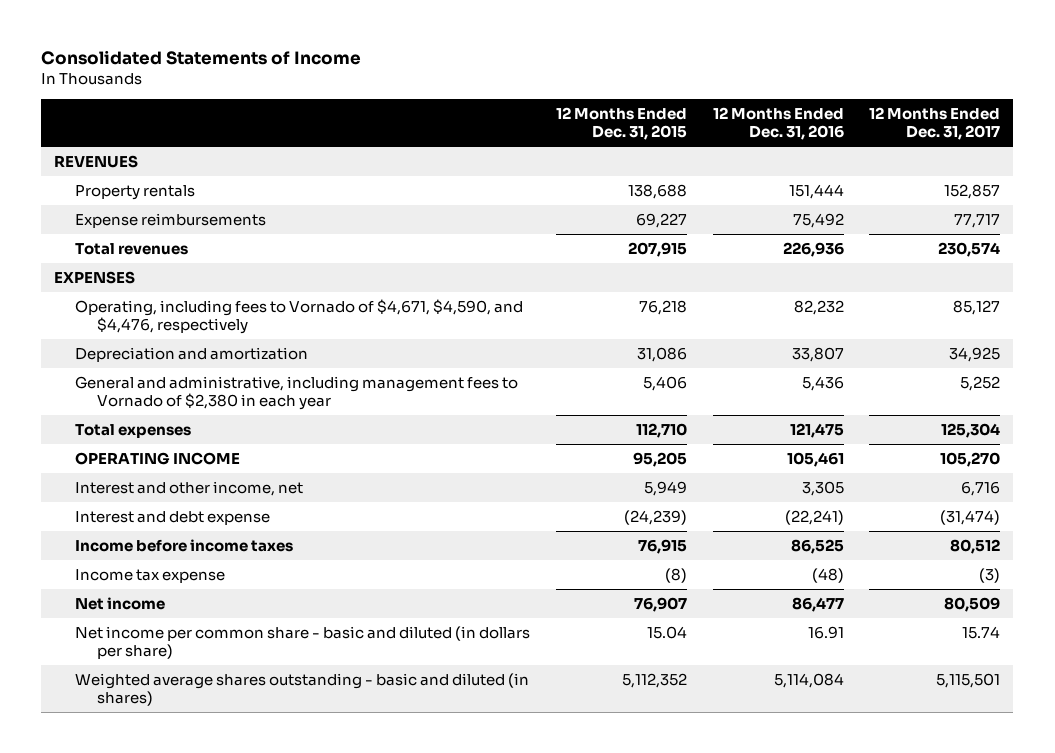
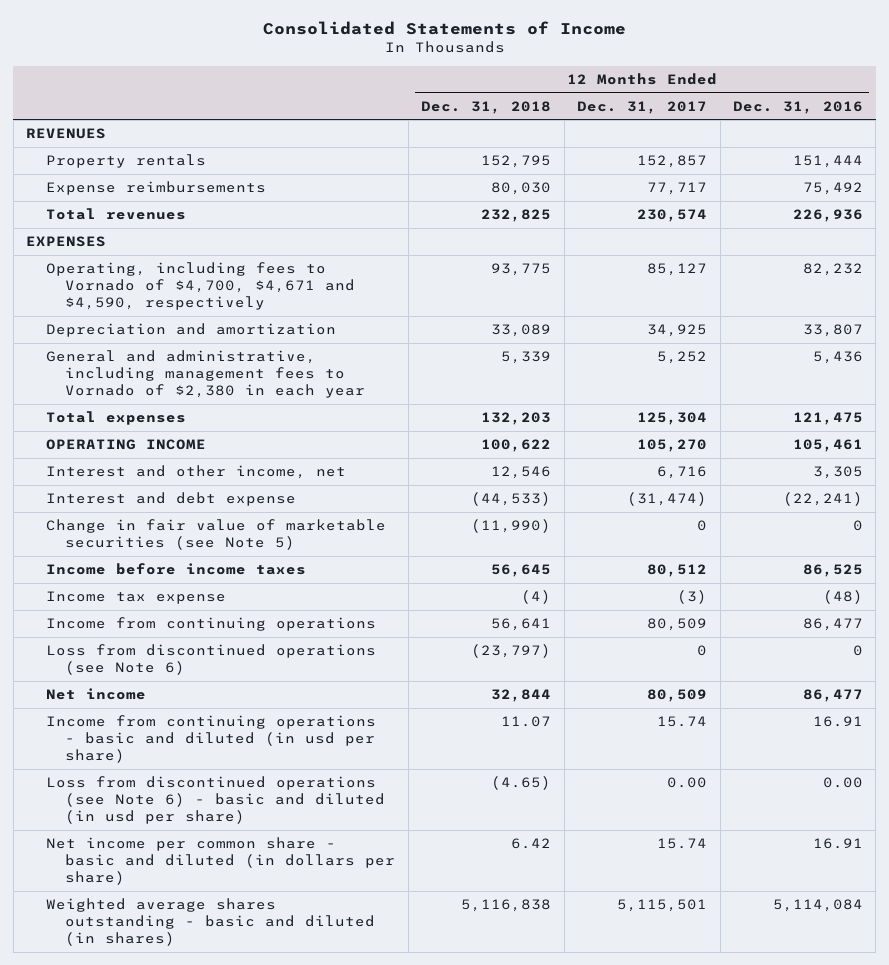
- | 12 Months Ended Dec. 31, 2015 | 12 Months Ended Dec. 31, 2016 | 12 Months Ended Dec. 31, 2017
+ | 12 Months Ended Dec. 31, 2018 | 12 Months Ended Dec. 31, 2017 | 12 Months Ended Dec. 31, 2016
- Operating, including fees to Vornado of $4,671, $4,590, and $4,476, respectively | 76,218 | 82,232 | 85,127
+ Operating, including fees to Vornado of $4,700, $4,671 and $4,590, respectively | 93,775 | 85,127 | 82,232
+ Change in fair value of marketable securities (see Note 5) | (11,990) | 0 | 0
+ Income from continuing operations | 56,641 | 80,509 | 86,477
+ Loss from discontinued operations (see Note 6) | (23,797) | 0 | 0
+ Income from continuing operations - basic and diluted (in usd per share) | 11.07 | 15.74 | 16.91
+ Loss from discontinued operations (see Note 6) - basic and diluted (in usd per share) | (4.65) | 0.00 | 0.00

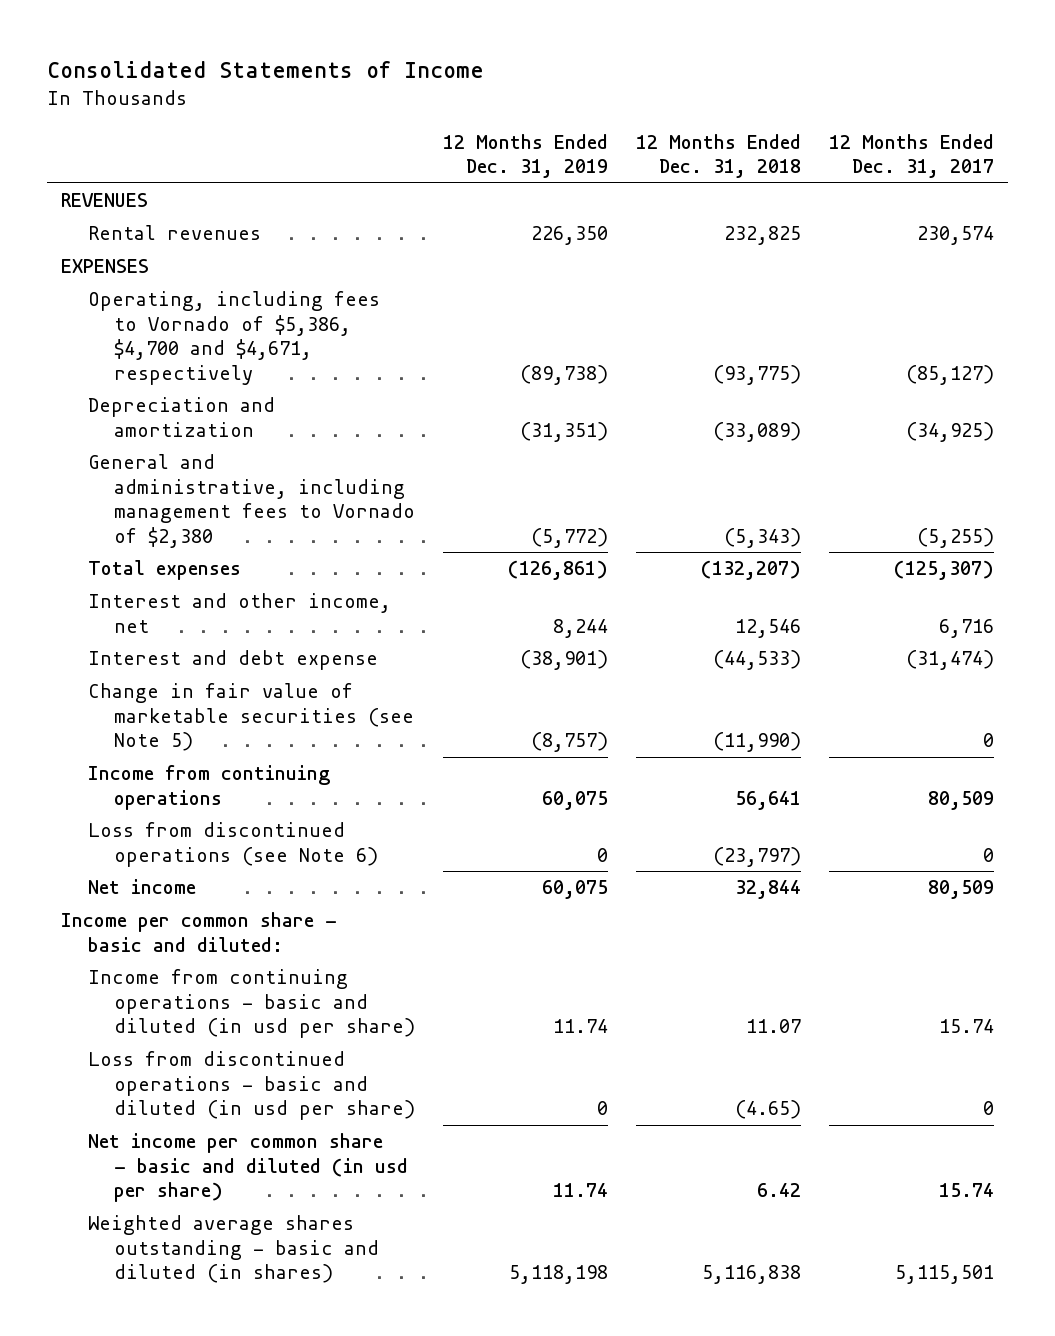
- | 12 Months Ended Dec. 31, 2018 | 12 Months Ended Dec. 31, 2017 | 12 Months Ended Dec. 31, 2016
+ | 12 Months Ended Dec. 31, 2019 | 12 Months Ended Dec. 31, 2018 | 12 Months Ended Dec. 31, 2017
- Property rentals | 152,795 | 152,857 | 151,444
- Expense reimbursements | 80,030 | 77,717 | 75,492
- Total revenues | 232,825 | 230,574 | 226,936
+ Rental revenues | 226,350 | 232,825 | 230,574
- Operating, including fees to Vornado of $4,700, $4,671 and $4,590, respectively | 93,775 | 85,127 | 82,232
- Depreciation and amortization | 33,089 | 34,925 | 33,807
- General and administrative, including management fees to Vornado of $2,380 in each year | 5,339 | 5,252 | 5,436
- Total expenses | 132,203 | 125,304 | 121,475
- OPERATING INCOME | 100,622 | 105,270 | 105,461
+ Operating, including fees to Vornado of $5,386, $4,700 and $4,671, respectively | (89,738) | (93,775) | (85,127)
+ Depreciation and amortization | (31,351) | (33,089) | (34,925)
+ General and administrative, including management fees to Vornado of $2,380 | (5,772) | (5,343) | (5,255)
+ Total expenses | (126,861) | (132,207) | (125,307)
- Income before income taxes | 56,645 | 80,512 | 86,525
- Income tax expense | (4) | (3) | (48)
+ Income per common share - basic and diluted:
- Loss from discontinued operations (see Note 6) - basic and diluted (in usd per share) | (4.65) | 0.00 | 0.00
- Net income per common share - basic and diluted (in dollars per share) | 6.42 | 15.74 | 16.91
+ Loss from discontinued operations - basic and diluted (in usd per share) | 0 | (4.65) | 0
+ Net income per common share - basic and diluted (in usd per share) | 11.74 | 6.42 | 15.74

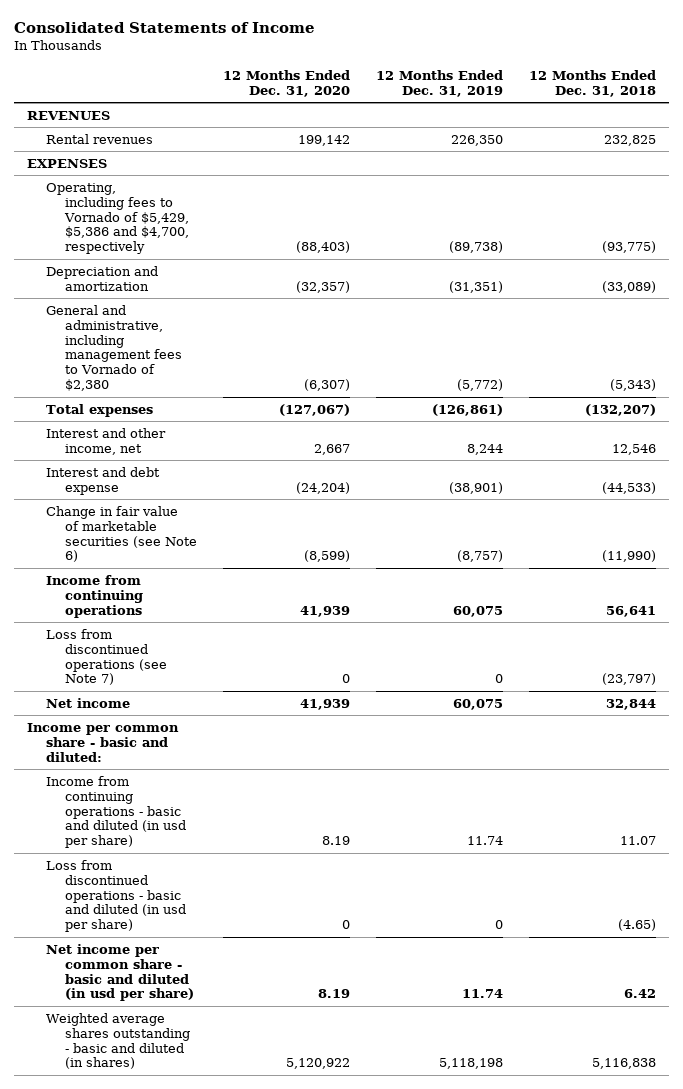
- | 12 Months Ended Dec. 31, 2019 | 12 Months Ended Dec. 31, 2018 | 12 Months Ended Dec. 31, 2017
+ | 12 Months Ended Dec. 31, 2020 | 12 Months Ended Dec. 31, 2019 | 12 Months Ended Dec. 31, 2018
- Operating, including fees to Vornado of $5,386, $4,700 and $4,671, respectively | (89,738) | (93,775) | (85,127)
+ Operating, including fees to Vornado of $5,429, $5,386 and $4,700, respectively | (88,403) | (89,738) | (93,775)
- Change in fair value of marketable securities (see Note 5) | (8,757) | (11,990) | 0
+ Change in fair value of marketable securities (see Note 6) | (8,599) | (8,757) | (11,990)
- Loss from discontinued operations (see Note 6) | 0 | (23,797) | 0
+ Loss from discontinued operations (see Note 7) | 0 | 0 | (23,797)

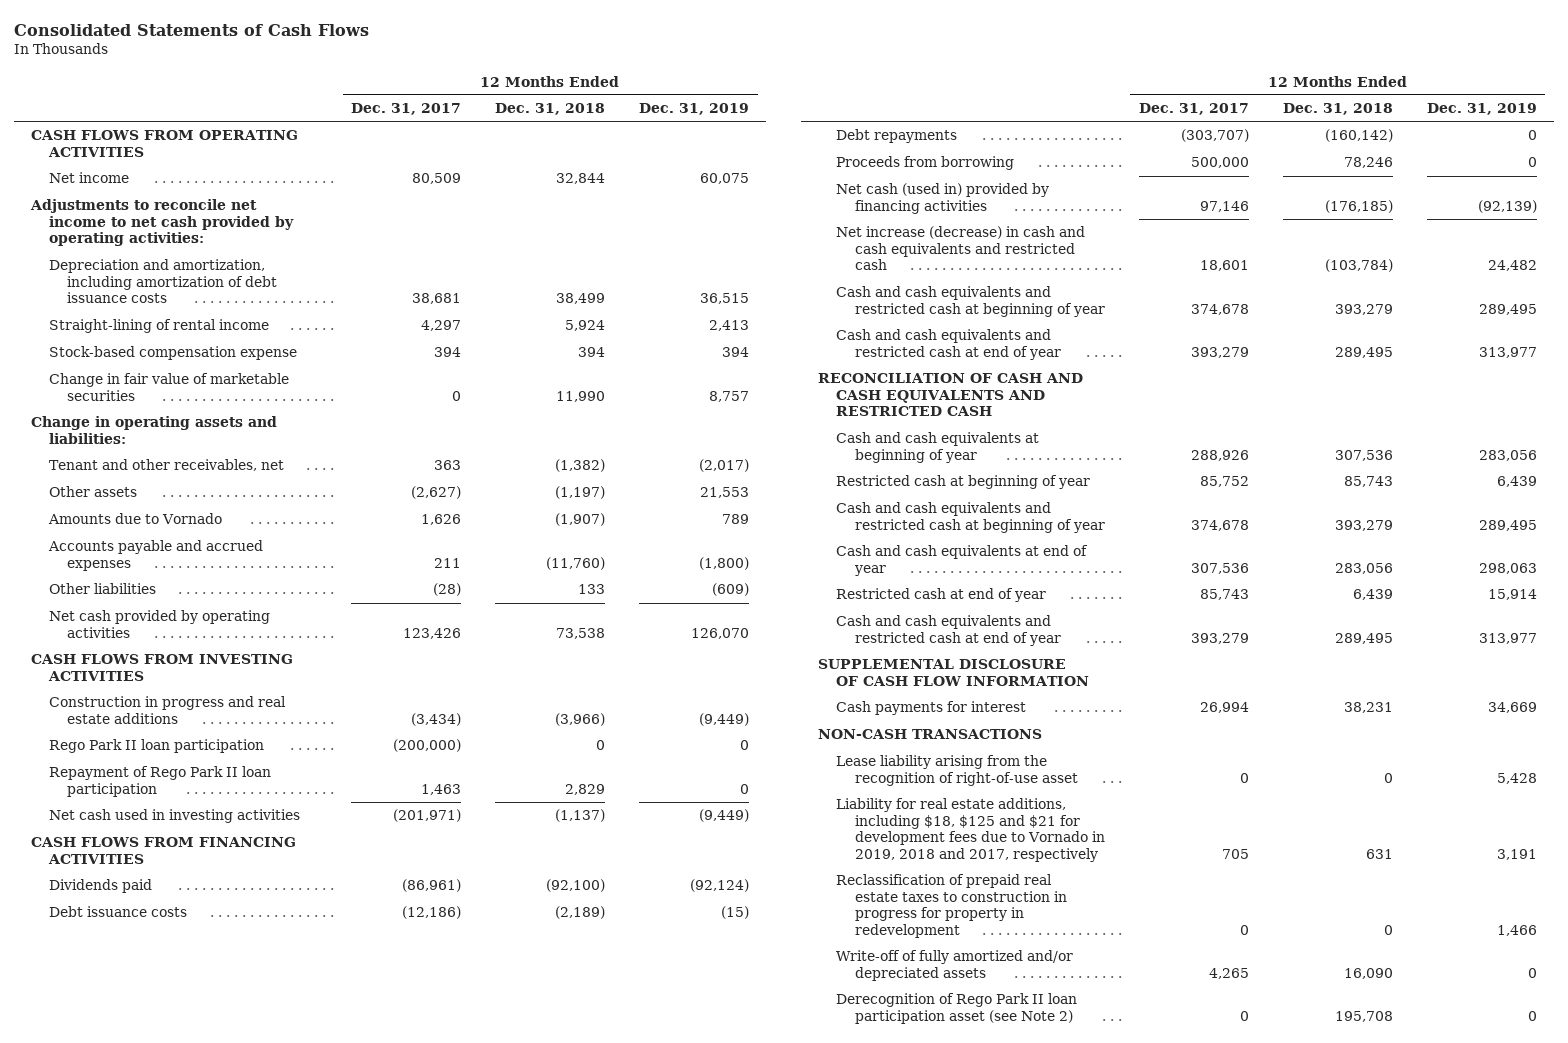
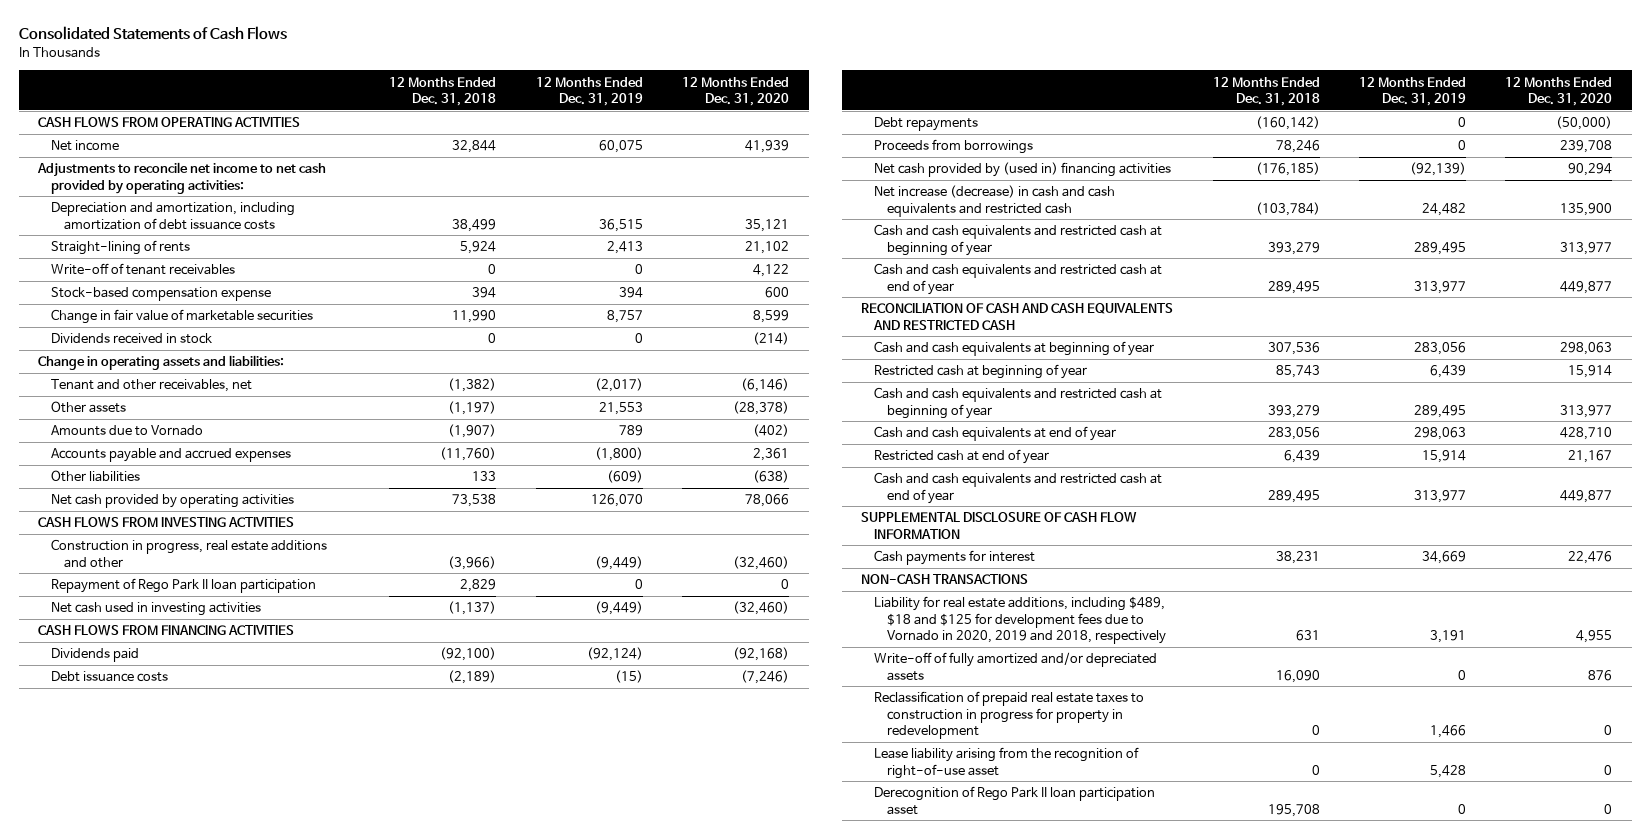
- | 12 Months Ended Dec. 31, 2017 | 12 Months Ended Dec. 31, 2018 | 12 Months Ended Dec. 31, 2019
+ | 12 Months Ended Dec. 31, 2018 | 12 Months Ended Dec. 31, 2019 | 12 Months Ended Dec. 31, 2020
- Straight-lining of rental income | 4,297 | 5,924 | 2,413
+ Straight-lining of rents | 5,924 | 2,413 | 21,102
+ Write-off of tenant receivables | 0 | 0 | 4,122
+ Dividends received in stock | 0 | 0 | (214)
- Construction in progress and real estate additions | (3,434) | (3,966) | (9,449)
- Rego Park II loan participation | (200,000) | 0 | 0
+ Construction in progress, real estate additions and other | (3,966) | (9,449) | (32,460)
- Proceeds from borrowing | 500,000 | 78,246 | 0
- Net cash (used in) provided by financing activities | 97,146 | (176,185) | (92,139)
+ Proceeds from borrowings | 78,246 | 0 | 239,708
+ Net cash provided by (used in) financing activities | (176,185) | (92,139) | 90,294
- Liability for real estate additions, including $18, $125 and $21 for development fees due to Vornado in 2019, 2018 and 2017, respectively | 705 | 631 | 3,191
+ Liability for real estate additions, including $489, $18 and $125 for development fees due to Vornado in 2020, 2019 and 2018, respectively | 631 | 3,191 | 4,955
- Derecognition of Rego Park II loan participation asset (see Note 2) | 0 | 195,708 | 0
moved down: Reclassification of prepaid real estate taxes to construction in progress for property in redevelopment | 0 | 1,466 | 0
moved down: Lease liability arising from the recognition of right-of-use asset | 0 | 5,428 | 0
+ Derecognition of Rego Park II loan participation asset | 195,708 | 0 | 0

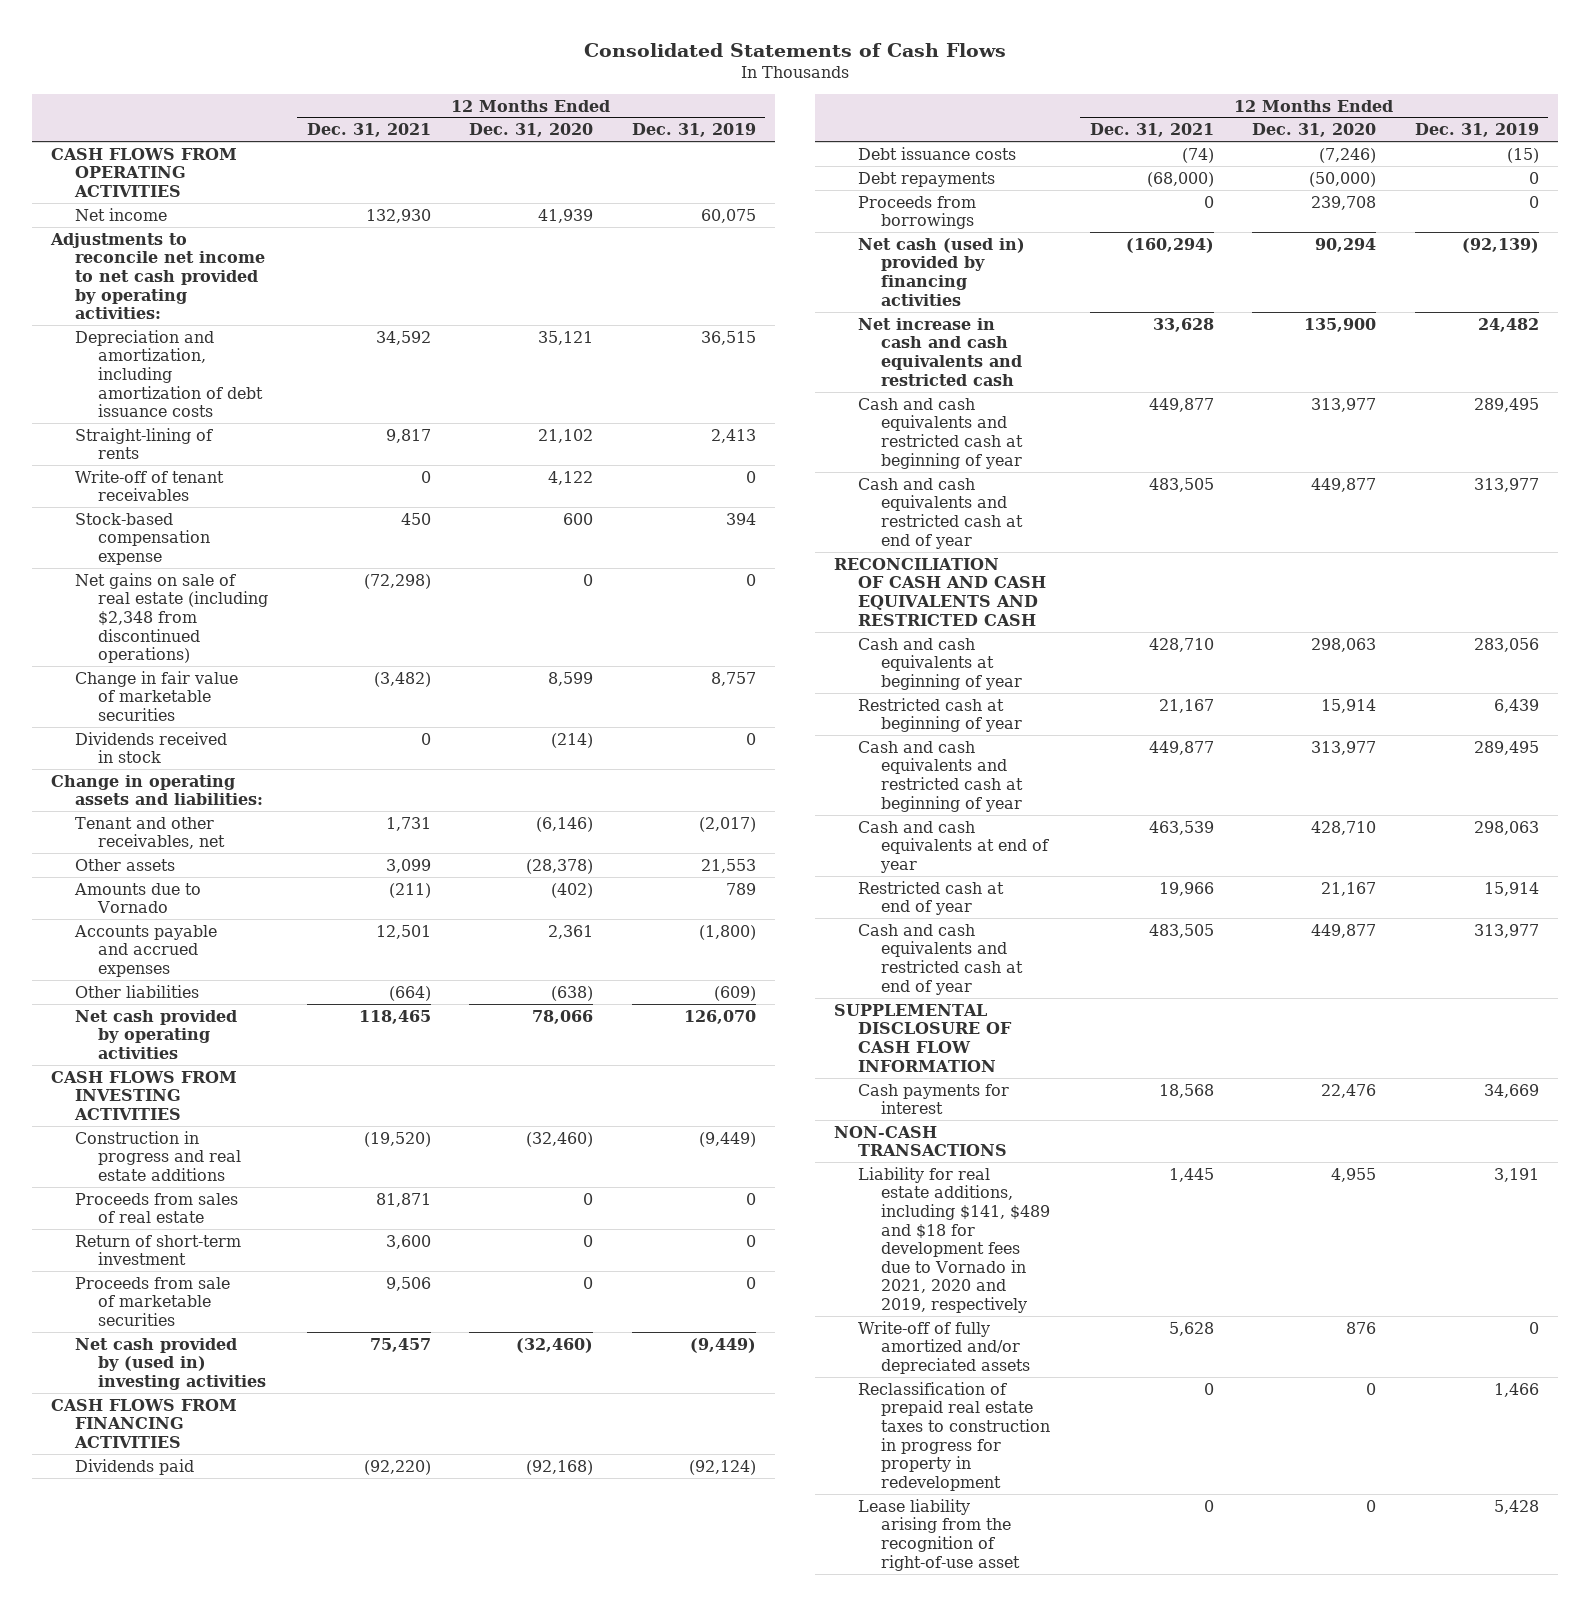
- | 12 Months Ended Dec. 31, 2018 | 12 Months Ended Dec. 31, 2019 | 12 Months Ended Dec. 31, 2020
+ | 12 Months Ended Dec. 31, 2021 | 12 Months Ended Dec. 31, 2020 | 12 Months Ended Dec. 31, 2019
+ Net gains on sale of real estate (including $2,348 from discontinued operations) | (72,298) | 0 | 0
- Construction in progress, real estate additions and other | (3,966) | (9,449) | (32,460)
- Repayment of Rego Park II loan participation | 2,829 | 0 | 0
- Net cash used in investing activities | (1,137) | (9,449) | (32,460)
+ Construction in progress and real estate additions | (19,520) | (32,460) | (9,449)
+ Proceeds from sales of real estate | 81,871 | 0 | 0
+ Return of short-term investment | 3,600 | 0 | 0
+ Proceeds from sale of marketable securities | 9,506 | 0 | 0
+ Net cash provided by (used in) investing activities | 75,457 | (32,460) | (9,449)
- Net cash provided by (used in) financing activities | (176,185) | (92,139) | 90,294
- Net increase (decrease) in cash and cash equivalents and restricted cash | (103,784) | 24,482 | 135,900
+ Net cash (used in) provided by financing activities | (160,294) | 90,294 | (92,139)
+ Net increase in cash and cash equivalents and restricted cash | 33,628 | 135,900 | 24,482
- Liability for real estate additions, including $489, $18 and $125 for development fees due to Vornado in 2020, 2019 and 2018, respectively | 631 | 3,191 | 4,955
+ Liability for real estate additions, including $141, $489 and $18 for development fees due to Vornado in 2021, 2020 and 2019, respectively | 1,445 | 4,955 | 3,191
- Derecognition of Rego Park II loan participation asset | 195,708 | 0 | 0

